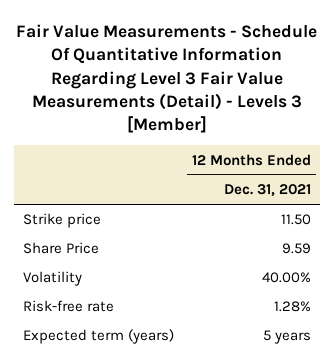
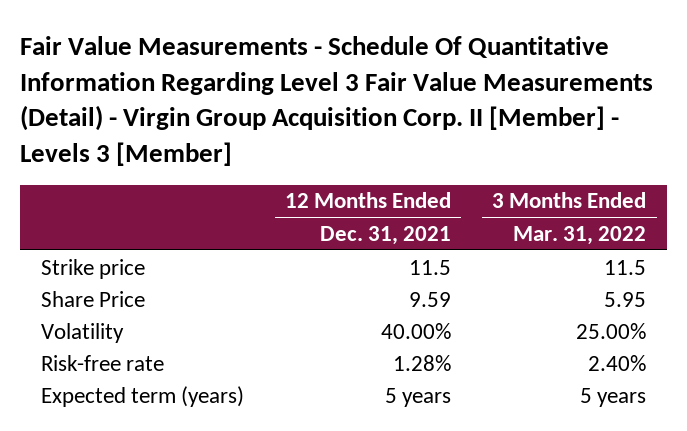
- Fair Value Measurements - Schedule Of Quantitative Information Regarding Level 3 Fair Value Measurements (Detail) - Levels 3 [Member]
+ Fair Value Measurements - Schedule Of Quantitative Information Regarding Level 3 Fair Value Measurements (Detail) - Virgin Group Acquisition Corp. II [Member] - Levels 3 [Member]
- | 12 Months Ended Dec. 31, 2021
+ | 12 Months Ended Dec. 31, 2021 | 3 Months Ended Mar. 31, 2022
- Strike price | 11.50
+ Strike price | 11.5 | 11.5

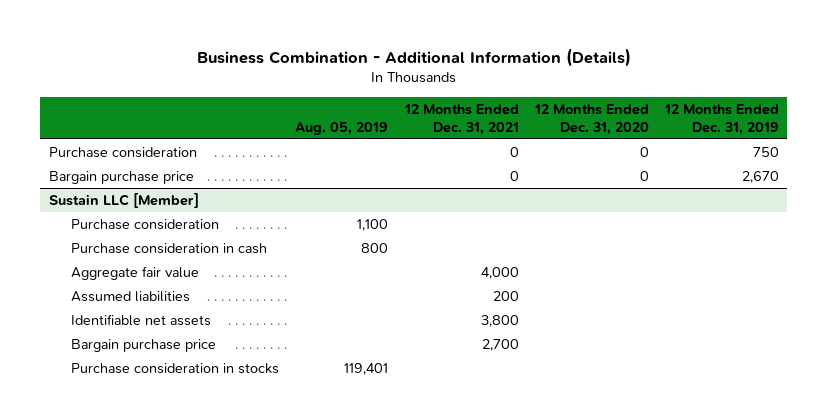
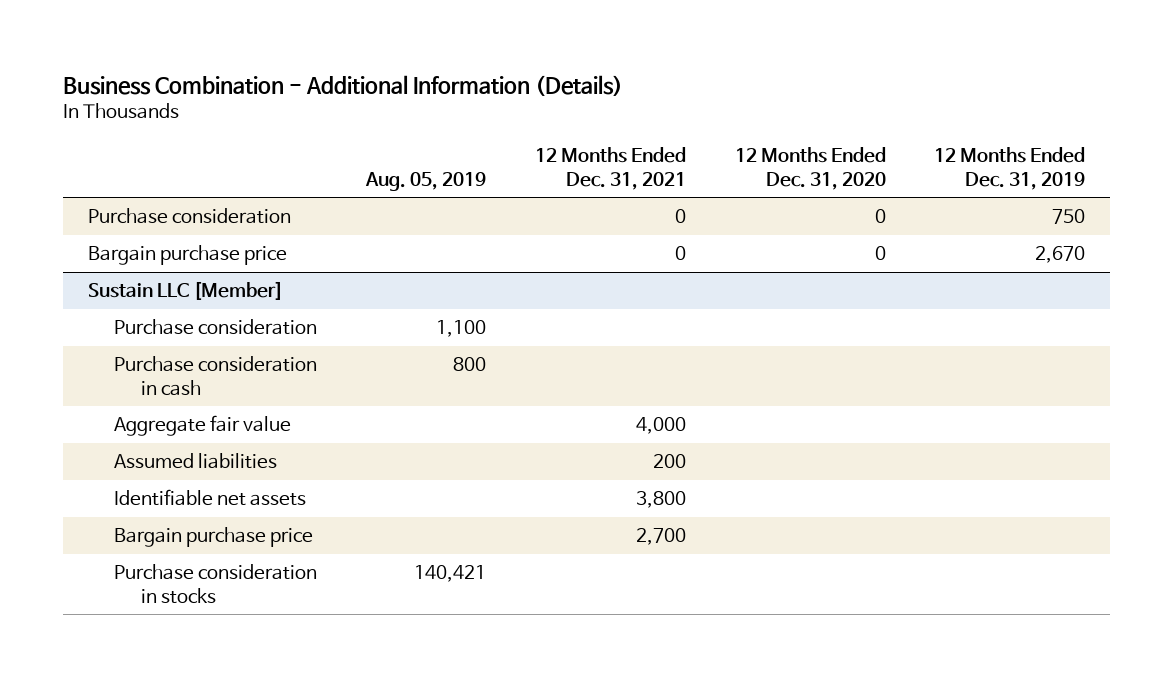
@ Sustain LLC [Member]
- Purchase consideration in stocks | 119,401 | | |
+ Purchase consideration in stocks | 140,421 | | |

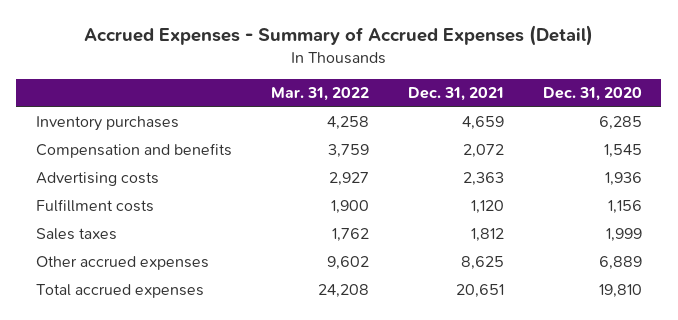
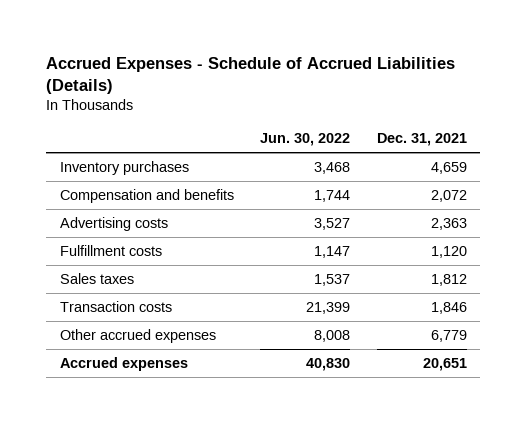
- Accrued Expenses - Summary of Accrued Expenses (Detail)
+ Accrued Expenses - Schedule of Accrued Liabilities (Details)
- | Mar. 31, 2022 | Dec. 31, 2021 | Dec. 31, 2020
+ | Jun. 30, 2022 | Dec. 31, 2021
- Other accrued expenses | 9,602 | 8,625 | 6,889
- Total accrued expenses | 24,208 | 20,651 | 19,810
+ Transaction costs | 21,399 | 1,846
+ Other accrued expenses | 8,008 | 6,779
+ Accrued expenses | 40,830 | 20,651

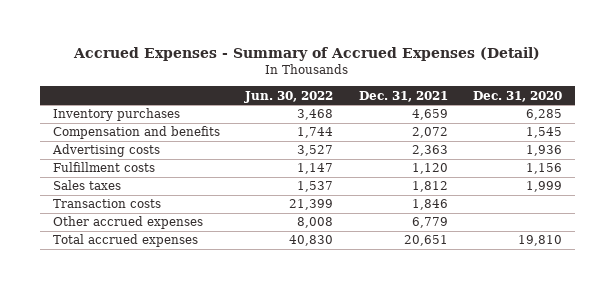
- Accrued Expenses - Schedule of Accrued Liabilities (Details)
+ Accrued Expenses - Summary of Accrued Expenses (Detail)
- | Jun. 30, 2022 | Dec. 31, 2021
+ | Jun. 30, 2022 | Dec. 31, 2021 | Dec. 31, 2020
- Accrued expenses | 40,830 | 20,651
+ Total accrued expenses | 40,830 | 20,651 | 19,810

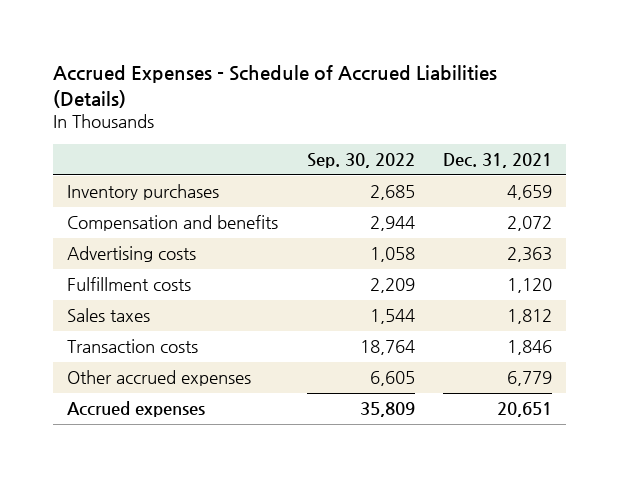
- Accrued Expenses - Summary of Accrued Expenses (Detail)
+ Accrued Expenses - Schedule of Accrued Liabilities (Details)
- | Jun. 30, 2022 | Dec. 31, 2021 | Dec. 31, 2020
+ | Sep. 30, 2022 | Dec. 31, 2021
- Total accrued expenses | 40,830 | 20,651 | 19,810
+ Accrued expenses | 35,809 | 20,651

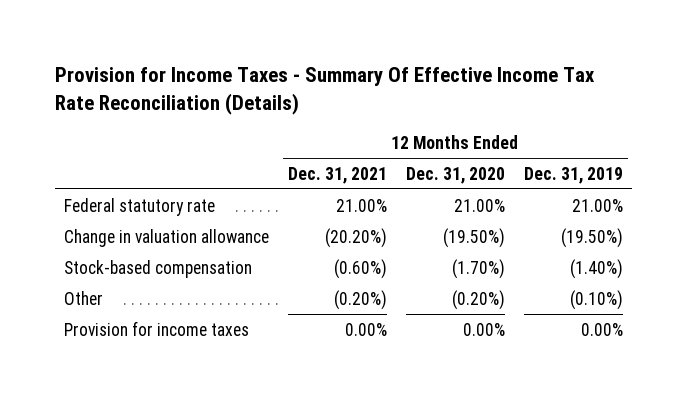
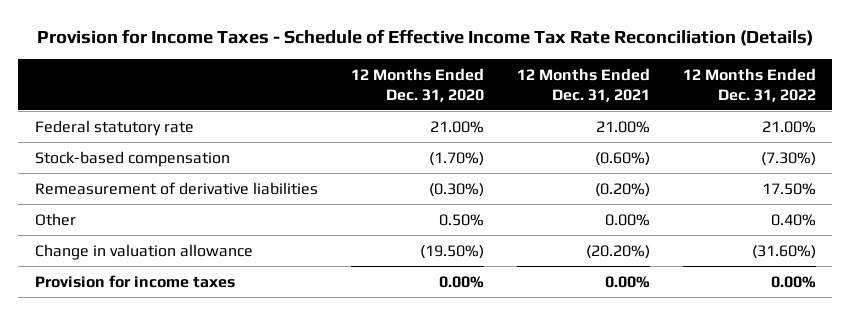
- Provision for Income Taxes - Summary Of Effective Income Tax Rate Reconciliation (Details)
+ Provision for Income Taxes - Schedule of Effective Income Tax Rate Reconciliation (Details)
- | 12 Months Ended Dec. 31, 2021 | 12 Months Ended Dec. 31, 2020 | 12 Months Ended Dec. 31, 2019
+ | 12 Months Ended Dec. 31, 2020 | 12 Months Ended Dec. 31, 2021 | 12 Months Ended Dec. 31, 2022
- Other | (0.20%) | (0.20%) | (0.10%)
+ Remeasurement of derivative liabilities | (0.30%) | (0.20%) | 17.50%
+ Other | 0.50% | 0.00% | 0.40%
moved down: Change in valuation allowance | (19.50%) | (20.20%) | (31.60%)

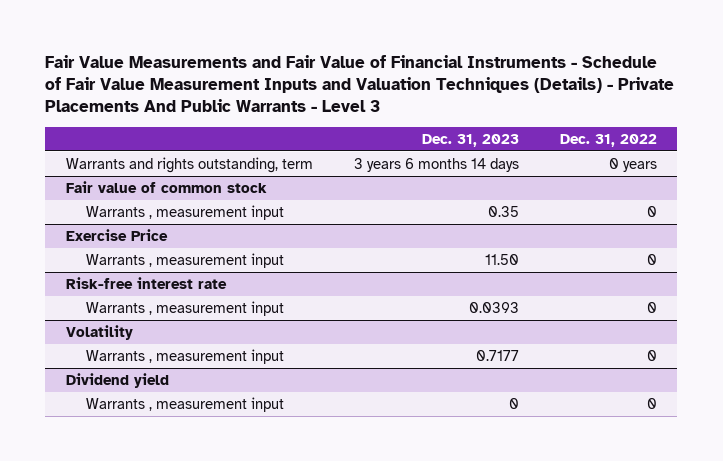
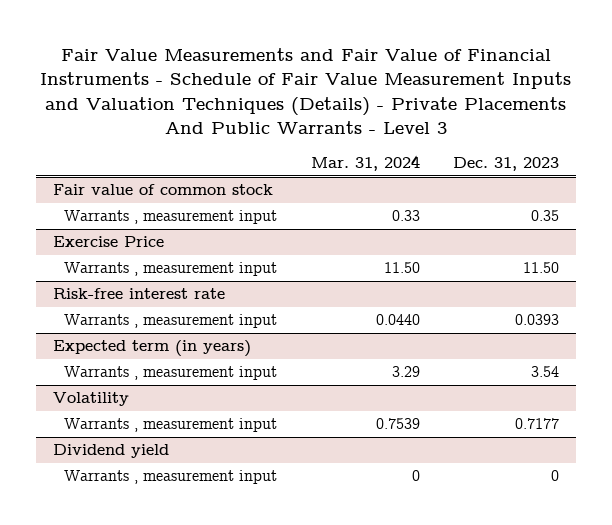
- | Dec. 31, 2023 | Dec. 31, 2022
+ | Mar. 31, 2024 | Dec. 31, 2023
- Warrants and rights outstanding, term | 3 years 6 months 14 days | 0 years
+ Expected term (in years)
+ Warrants , measurement input | 3.29 | 3.54

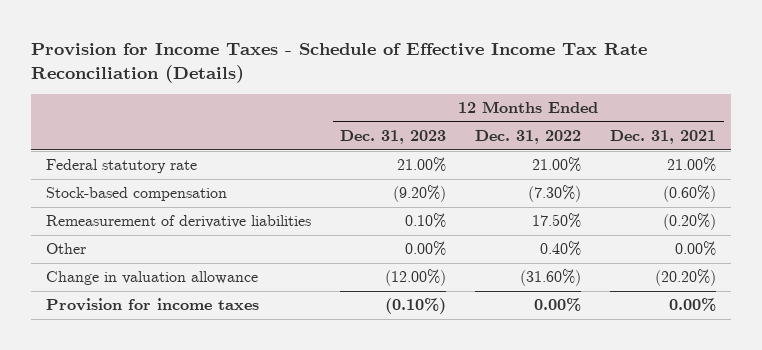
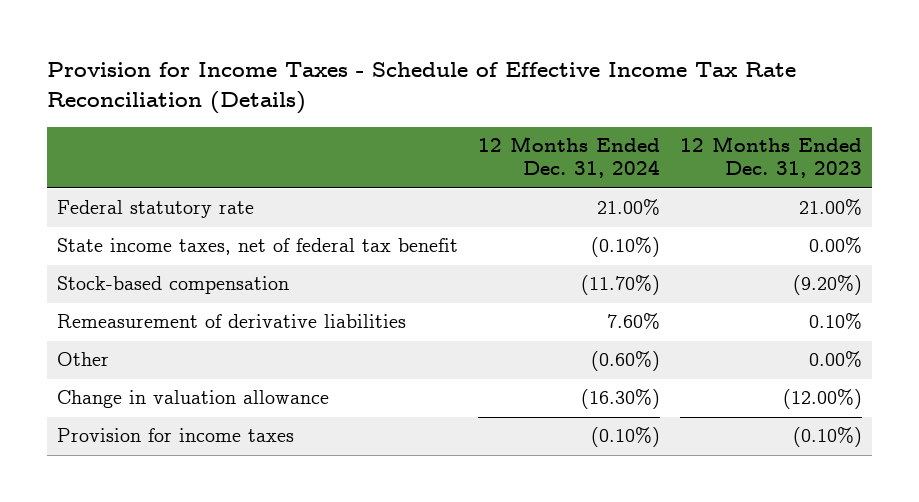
- | 12 Months Ended Dec. 31, 2023 | 12 Months Ended Dec. 31, 2022 | 12 Months Ended Dec. 31, 2021
+ | 12 Months Ended Dec. 31, 2024 | 12 Months Ended Dec. 31, 2023
+ State income taxes, net of federal tax benefit | (0.10%) | 0.00%

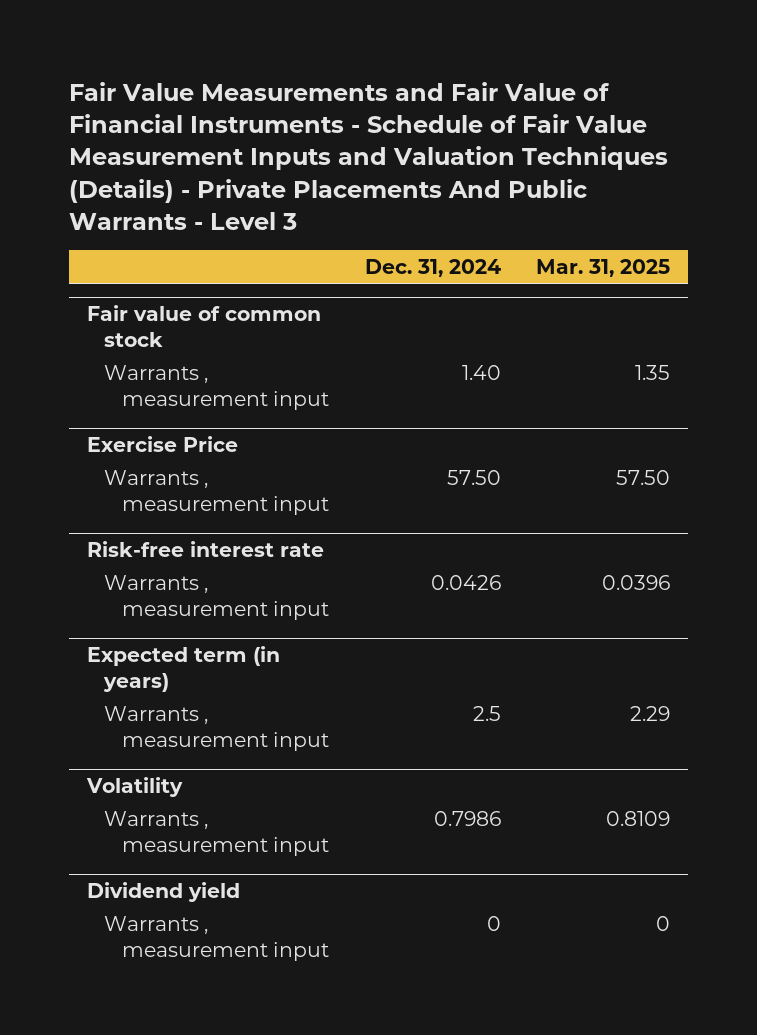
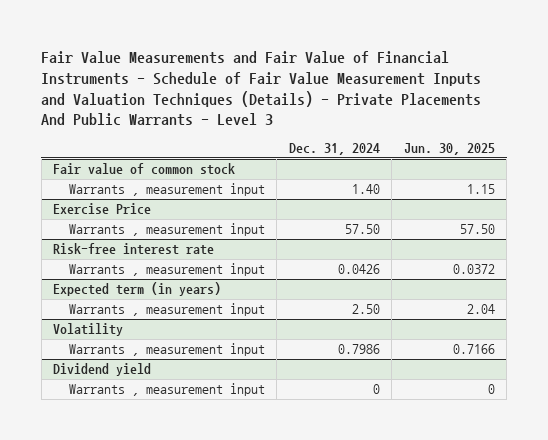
- | Dec. 31, 2024 | Mar. 31, 2025
+ | Dec. 31, 2024 | Jun. 30, 2025
@ Expected term (in years)
- Warrants , measurement input | 2.5 | 2.29
+ Warrants , measurement input | 2.50 | 2.04

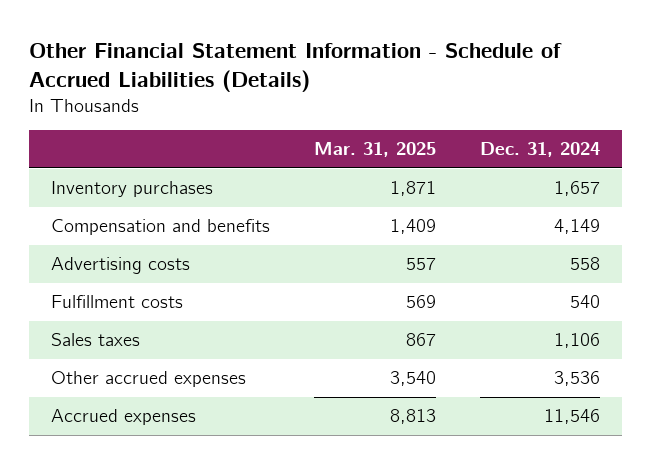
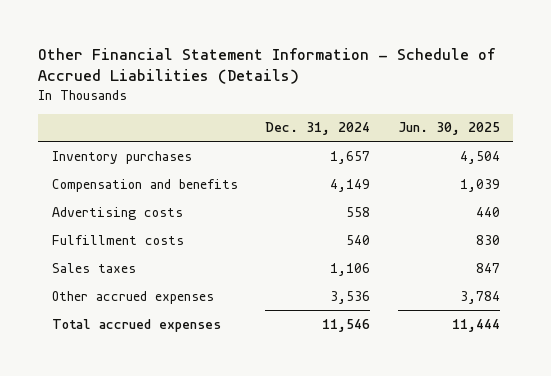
- | Mar. 31, 2025 | Dec. 31, 2024
+ | Dec. 31, 2024 | Jun. 30, 2025
- Accrued expenses | 8,813 | 11,546
+ Total accrued expenses | 11,546 | 11,444

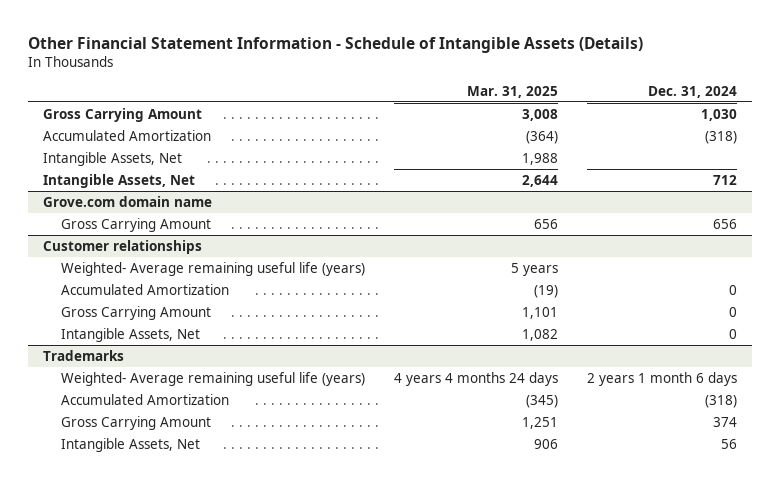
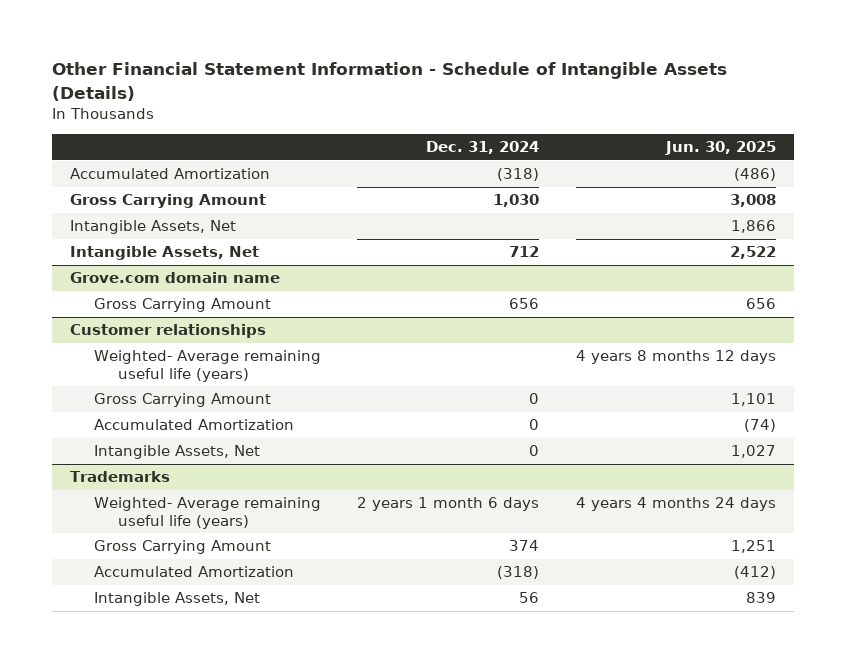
- | Mar. 31, 2025 | Dec. 31, 2024
+ | Dec. 31, 2024 | Jun. 30, 2025
moved down: Gross Carrying Amount | 1,030 | 3,008
@ Customer relationships
moved down: Accumulated Amortization | 0 | (74)
@ Trademarks
moved down: Accumulated Amortization | (318) | (412)

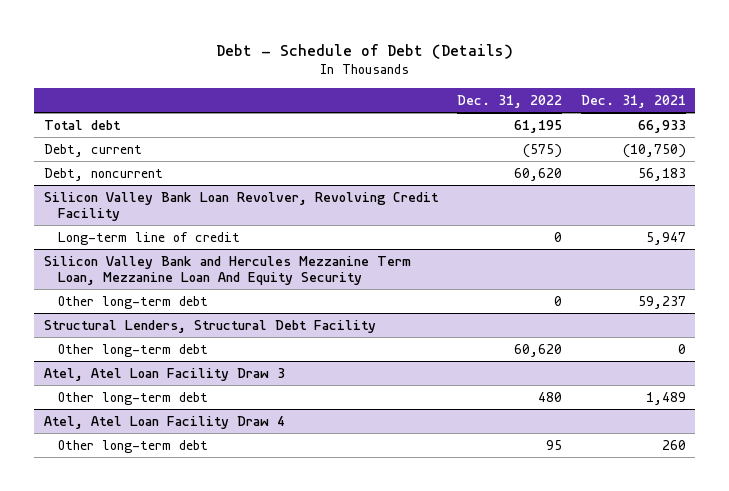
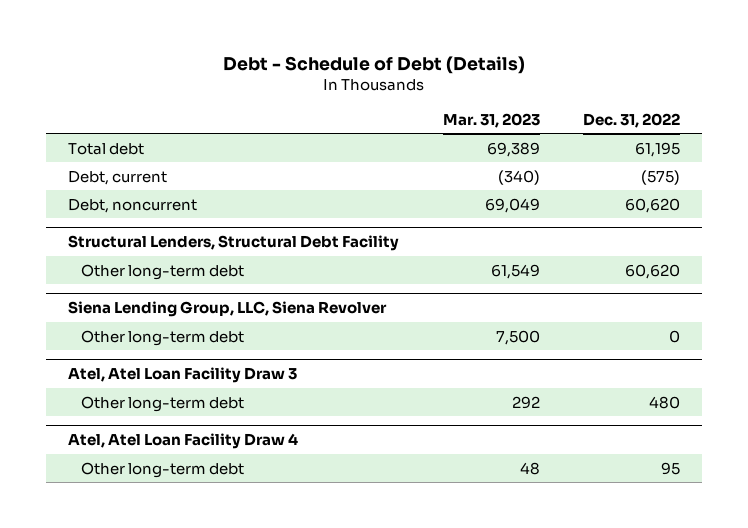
- | Dec. 31, 2022 | Dec. 31, 2021
+ | Mar. 31, 2023 | Dec. 31, 2022
- Silicon Valley Bank Loan Revolver, Revolving Credit Facility
- Long-term line of credit | 0 | 5,947
- Silicon Valley Bank and Hercules Mezzanine Term Loan, Mezzanine Loan And Equity Security
- Other long-term debt | 0 | 59,237
+ Siena Lending Group, LLC, Siena Revolver
+ Other long-term debt | 7,500 | 0

